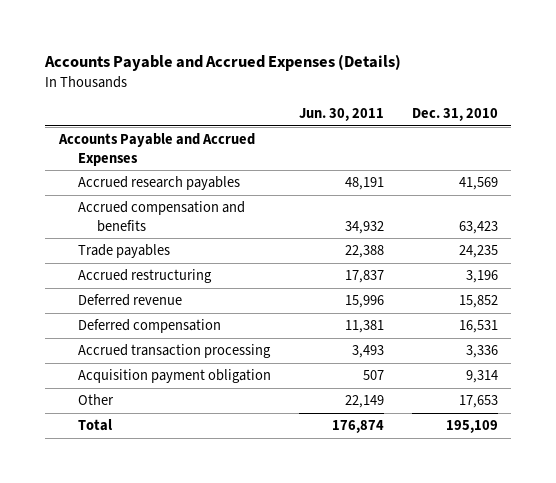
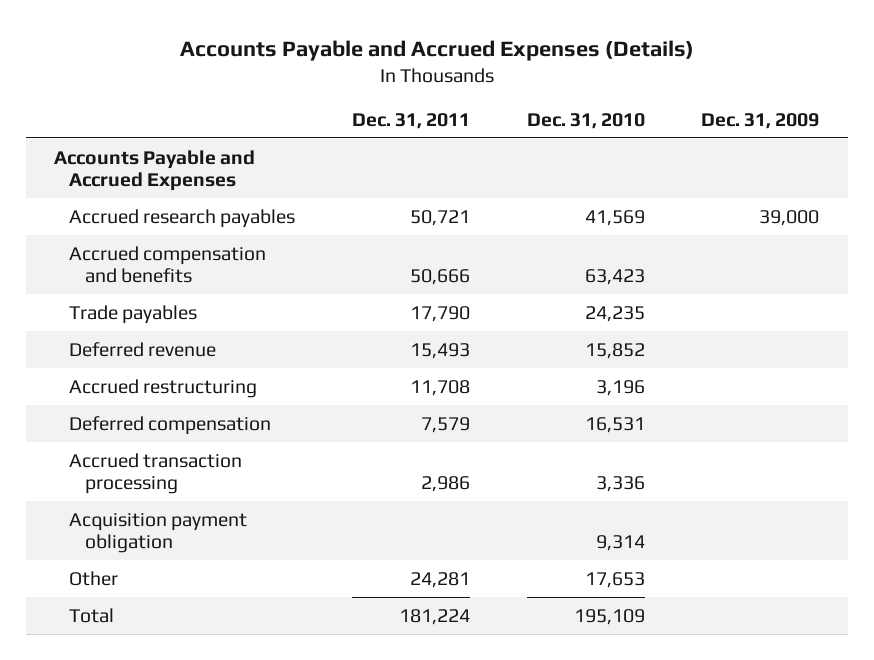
- | Jun. 30, 2011 | Dec. 31, 2010
+ | Dec. 31, 2011 | Dec. 31, 2010 | Dec. 31, 2009
moved down: Accrued restructuring | 11,708 | 3,196 |

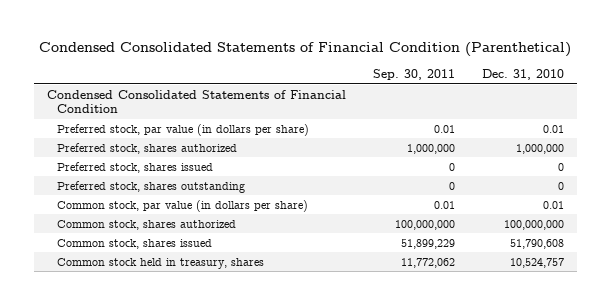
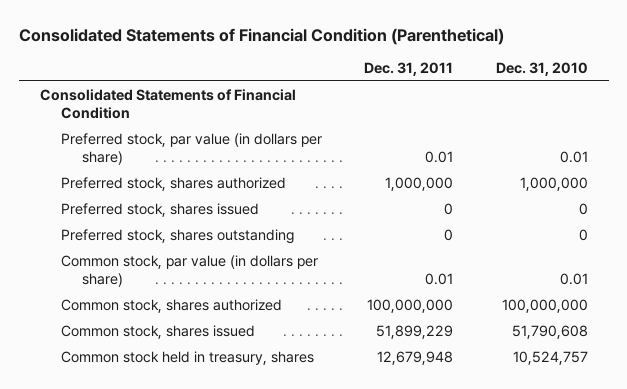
- Condensed Consolidated Statements of Financial Condition (Parenthetical)
+ Consolidated Statements of Financial Condition (Parenthetical)
- | Sep. 30, 2011 | Dec. 31, 2010
+ | Dec. 31, 2011 | Dec. 31, 2010
- Condensed Consolidated Statements of Financial Condition
+ Consolidated Statements of Financial Condition

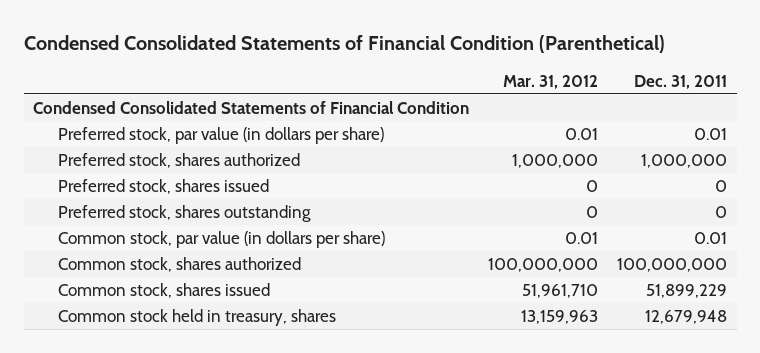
- Consolidated Statements of Financial Condition (Parenthetical)
+ Condensed Consolidated Statements of Financial Condition (Parenthetical)
- | Dec. 31, 2011 | Dec. 31, 2010
+ | Mar. 31, 2012 | Dec. 31, 2011
- Consolidated Statements of Financial Condition
+ Condensed Consolidated Statements of Financial Condition

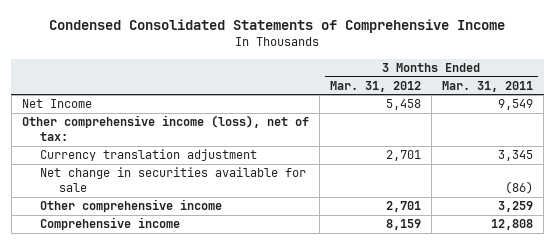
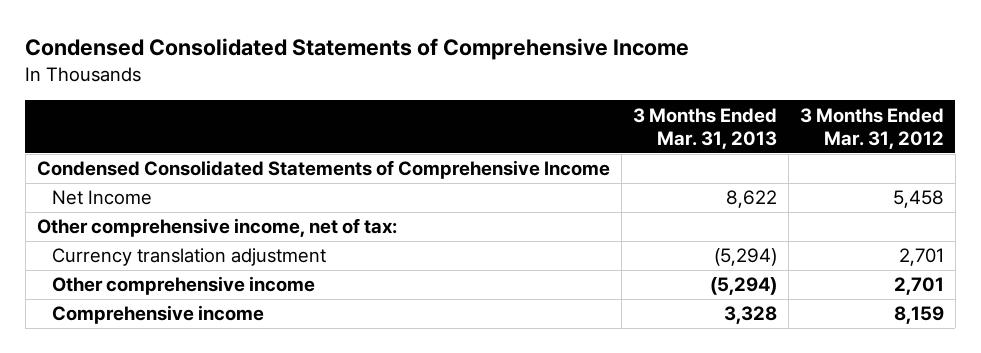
- | 3 Months Ended Mar. 31, 2012 | 3 Months Ended Mar. 31, 2011
+ | 3 Months Ended Mar. 31, 2013 | 3 Months Ended Mar. 31, 2012
+ Condensed Consolidated Statements of Comprehensive Income
- Other comprehensive income (loss), net of tax:
+ Other comprehensive income, net of tax:
- Net change in securities available for sale | | (86)

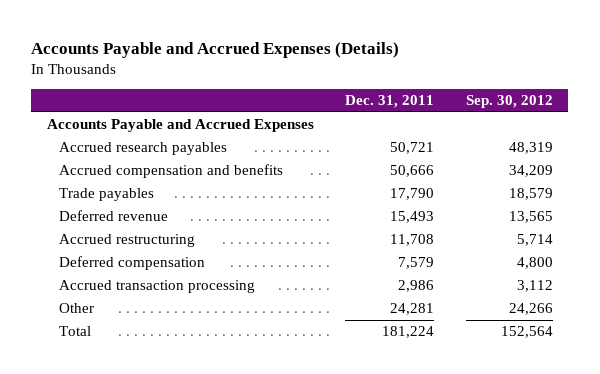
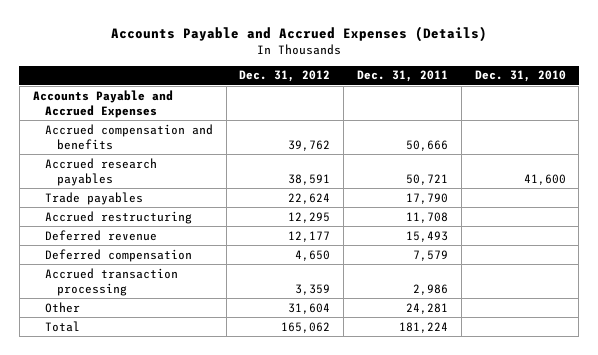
- | Dec. 31, 2011 | Sep. 30, 2012
+ | Dec. 31, 2012 | Dec. 31, 2011 | Dec. 31, 2010
moved down: Accrued research payables | 38,591 | 50,721 | 41,600
moved down: Deferred revenue | 12,177 | 15,493 |

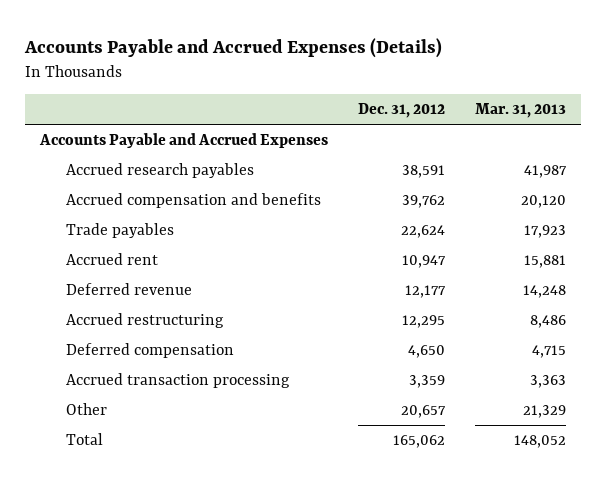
- | Dec. 31, 2012 | Dec. 31, 2011 | Dec. 31, 2010
+ | Dec. 31, 2012 | Mar. 31, 2013
moved down: Accrued compensation and benefits | 39,762 | 20,120
+ Accrued rent | 10,947 | 15,881
moved down: Accrued restructuring | 12,295 | 8,486
- Other | 31,604 | 24,281 |
+ Other | 20,657 | 21,329

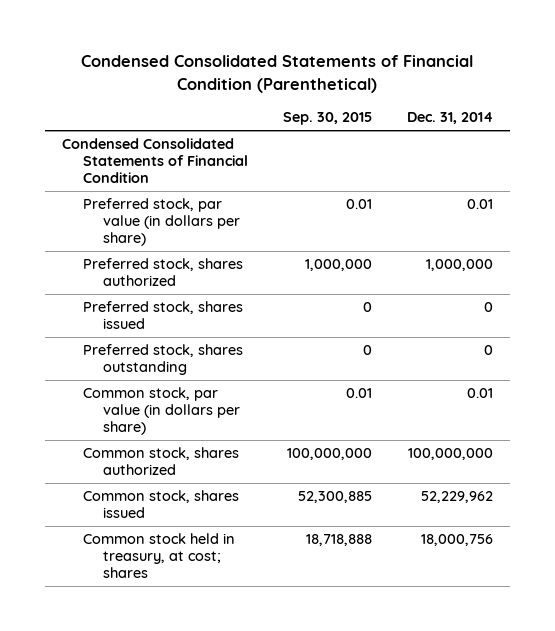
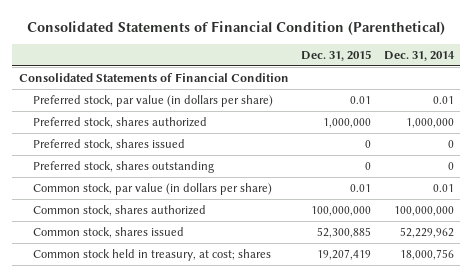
- Condensed Consolidated Statements of Financial Condition (Parenthetical)
+ Consolidated Statements of Financial Condition (Parenthetical)
- | Sep. 30, 2015 | Dec. 31, 2014
+ | Dec. 31, 2015 | Dec. 31, 2014
- Condensed Consolidated Statements of Financial Condition
+ Consolidated Statements of Financial Condition

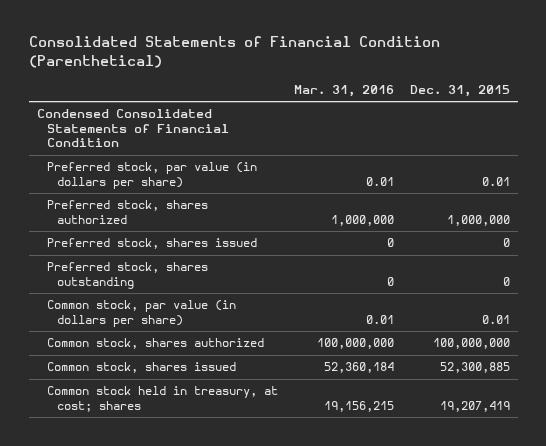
- | Dec. 31, 2015 | Dec. 31, 2014
+ | Mar. 31, 2016 | Dec. 31, 2015
- Consolidated Statements of Financial Condition
+ Condensed Consolidated Statements of Financial Condition

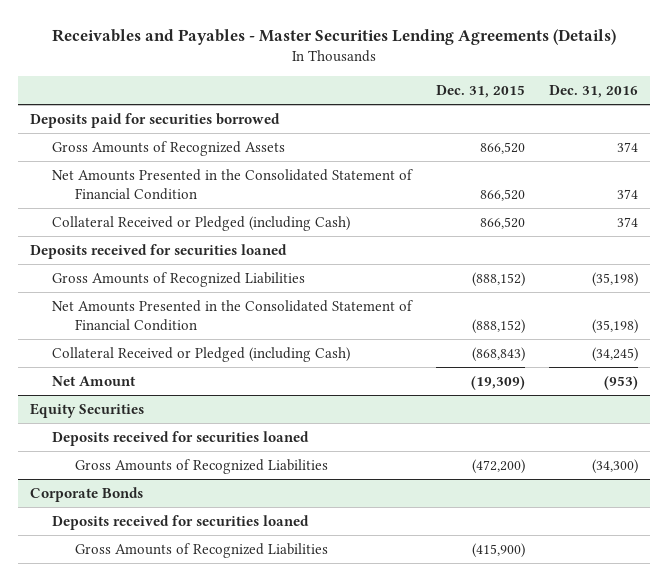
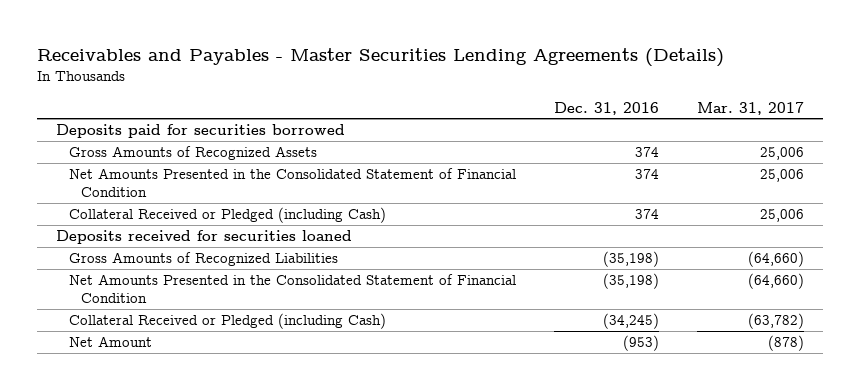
- | Dec. 31, 2015 | Dec. 31, 2016
+ | Dec. 31, 2016 | Mar. 31, 2017
- Equity Securities
- Deposits received for securities loaned
- Gross Amounts of Recognized Liabilities | (472,200) | (34,300)
- Corporate Bonds
- Deposits received for securities loaned
- Gross Amounts of Recognized Liabilities | (415,900) |

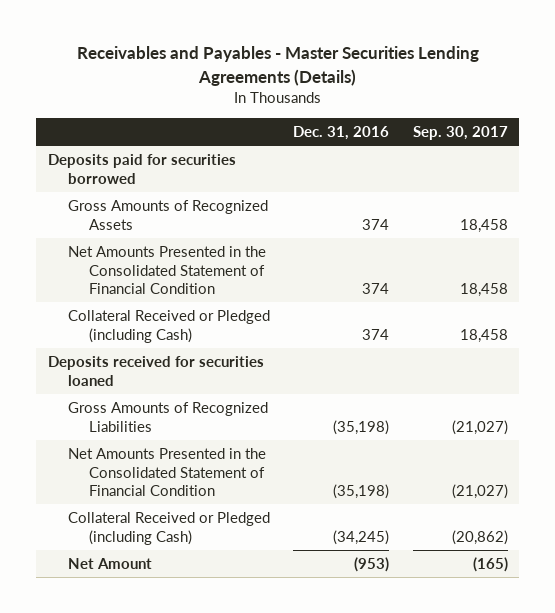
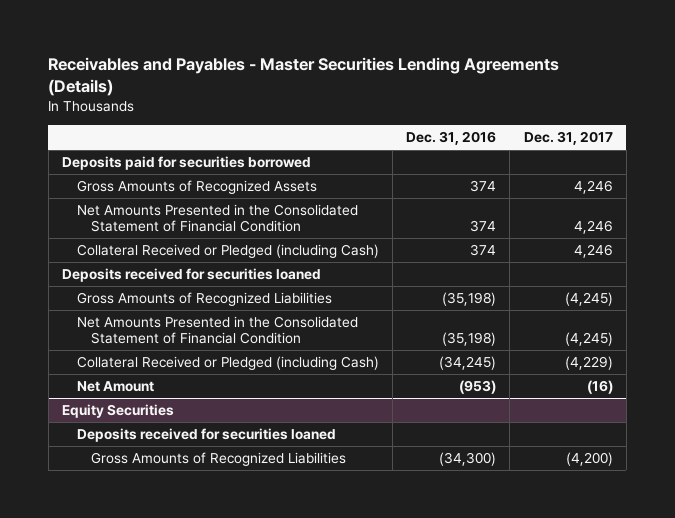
- | Dec. 31, 2016 | Sep. 30, 2017
+ | Dec. 31, 2016 | Dec. 31, 2017
+ Equity Securities
+ Deposits received for securities loaned
+ Gross Amounts of Recognized Liabilities | (34,300) | (4,200)

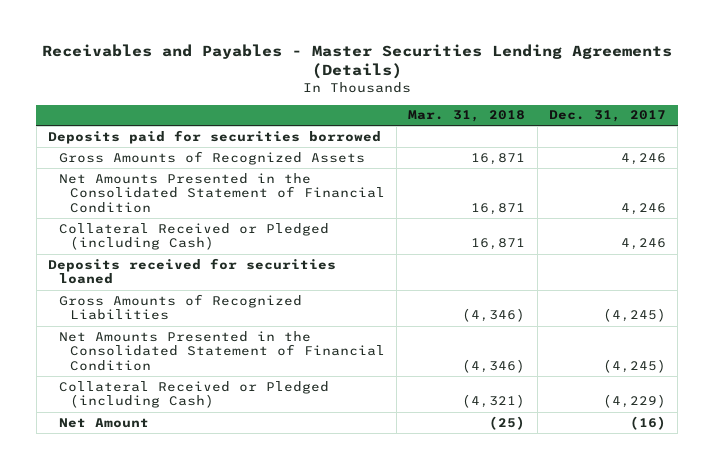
- | Dec. 31, 2016 | Dec. 31, 2017
+ | Mar. 31, 2018 | Dec. 31, 2017
- Equity Securities
- Deposits received for securities loaned
- Gross Amounts of Recognized Liabilities | (34,300) | (4,200)

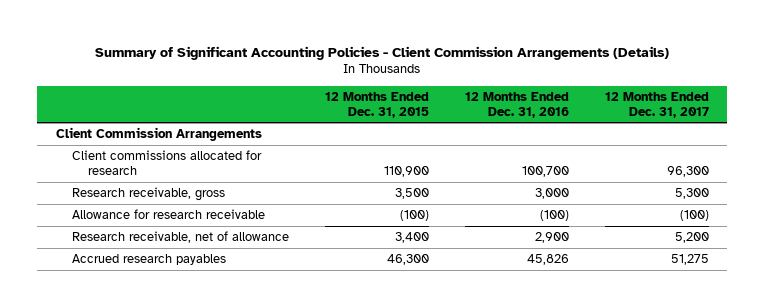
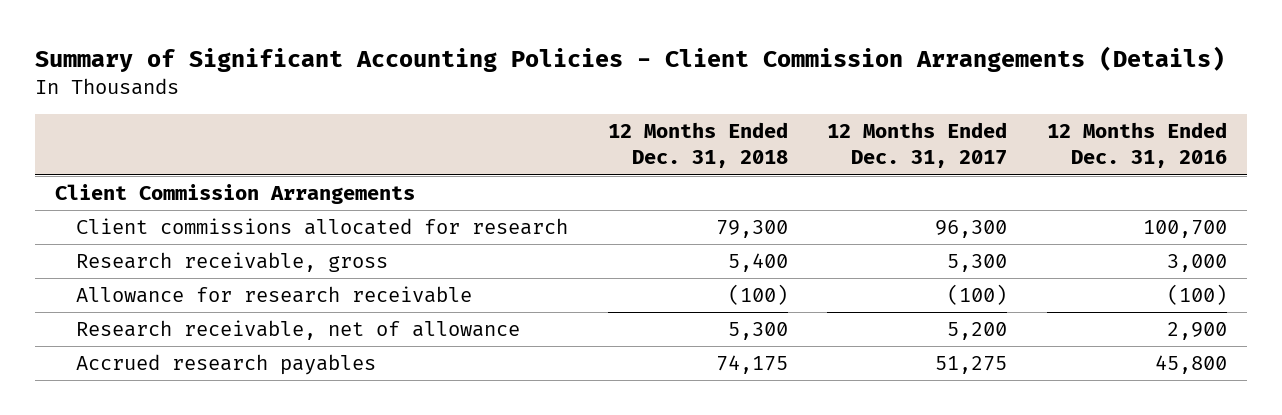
- | 12 Months Ended Dec. 31, 2015 | 12 Months Ended Dec. 31, 2016 | 12 Months Ended Dec. 31, 2017
+ | 12 Months Ended Dec. 31, 2018 | 12 Months Ended Dec. 31, 2017 | 12 Months Ended Dec. 31, 2016
- Accrued research payables | 46,300 | 45,826 | 51,275
+ Accrued research payables | 74,175 | 51,275 | 45,800

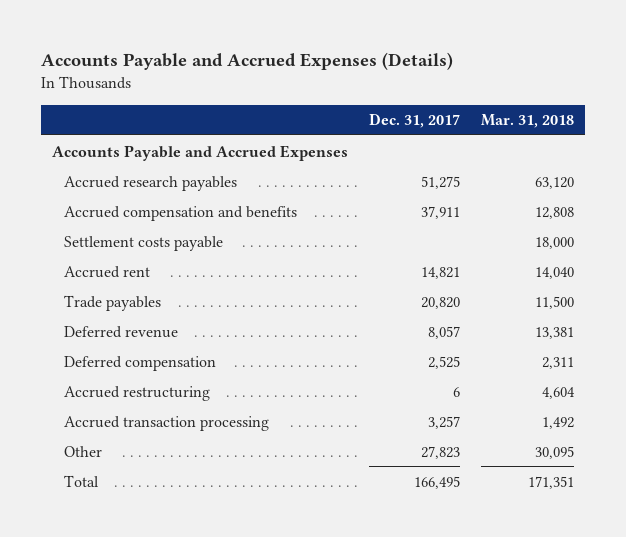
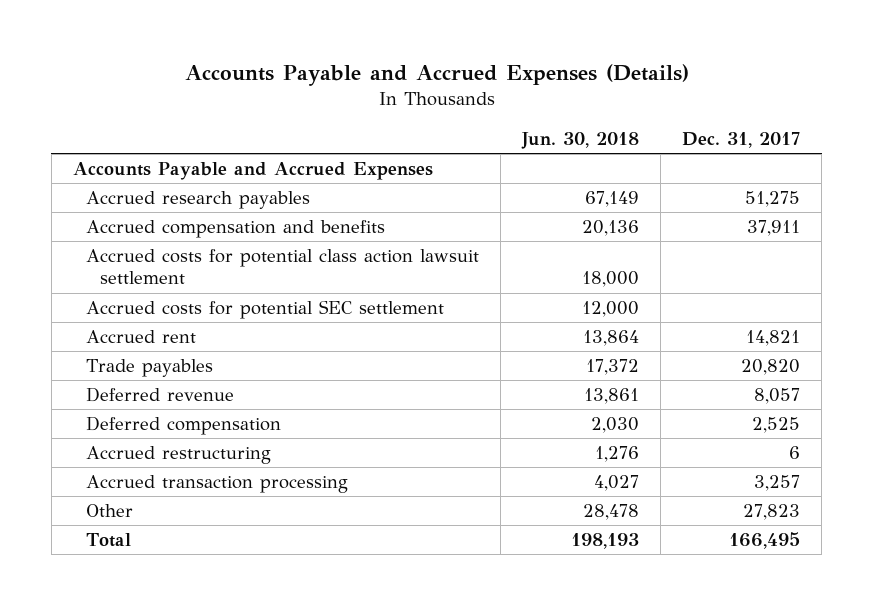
- | Dec. 31, 2017 | Mar. 31, 2018
+ | Jun. 30, 2018 | Dec. 31, 2017
- Settlement costs payable | | 18,000
+ Accrued costs for potential class action lawsuit settlement | 18,000 |
+ Accrued costs for potential SEC settlement | 12,000 |

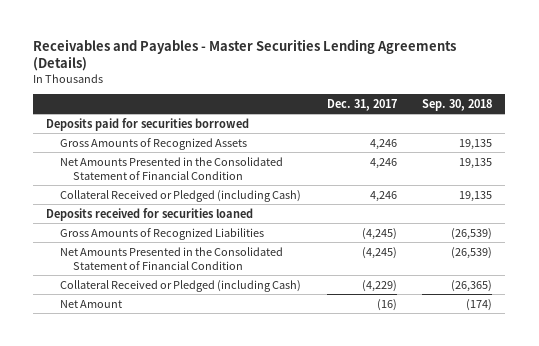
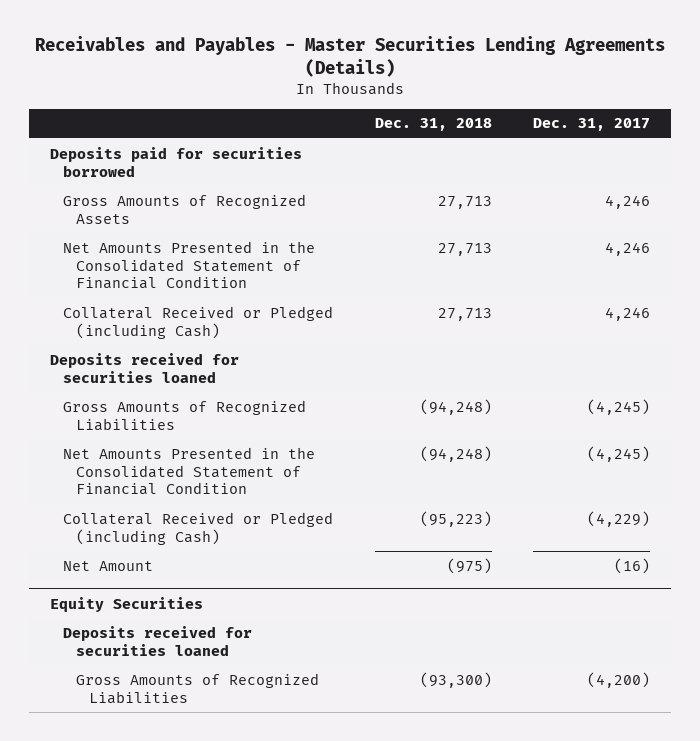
- | Dec. 31, 2017 | Sep. 30, 2018
+ | Dec. 31, 2018 | Dec. 31, 2017
+ Equity Securities
+ Deposits received for securities loaned
+ Gross Amounts of Recognized Liabilities | (93,300) | (4,200)

